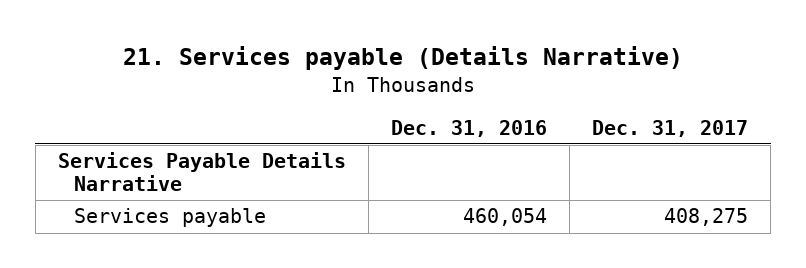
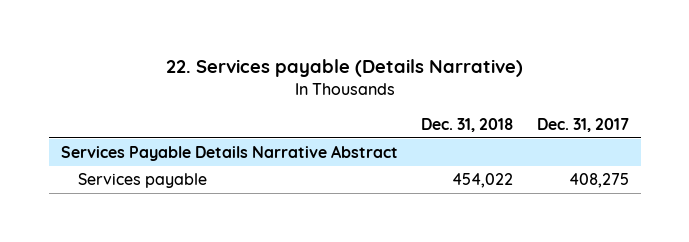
- 21. Services payable (Details Narrative)
+ 22. Services payable (Details Narrative)
- | Dec. 31, 2016 | Dec. 31, 2017
+ | Dec. 31, 2018 | Dec. 31, 2017
- Services Payable Details Narrative
+ Services Payable Details Narrative Abstract

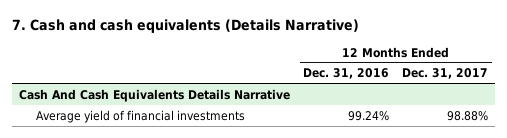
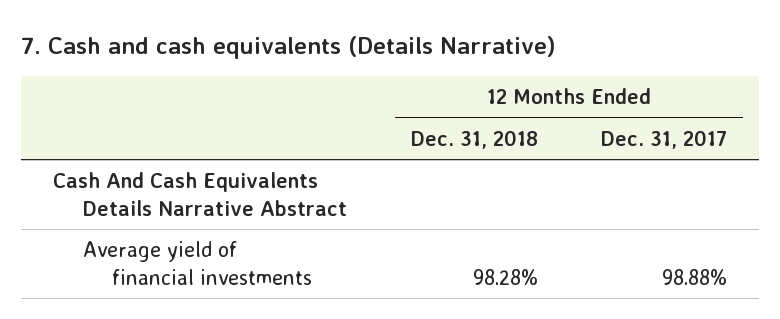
- | 12 Months Ended Dec. 31, 2016 | 12 Months Ended Dec. 31, 2017
+ | 12 Months Ended Dec. 31, 2018 | 12 Months Ended Dec. 31, 2017
- Cash And Cash Equivalents Details Narrative
+ Cash And Cash Equivalents Details Narrative Abstract

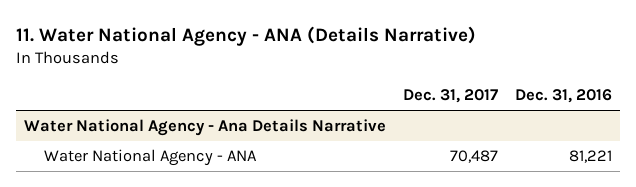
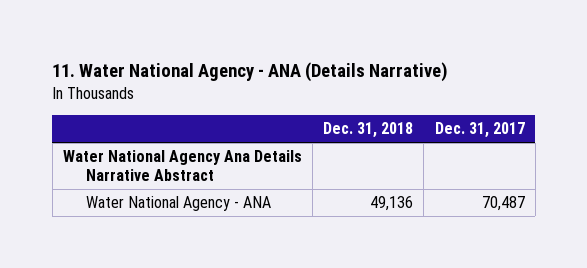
- | Dec. 31, 2017 | Dec. 31, 2016
+ | Dec. 31, 2018 | Dec. 31, 2017
- Water National Agency - Ana Details Narrative
+ Water National Agency Ana Details Narrative Abstract

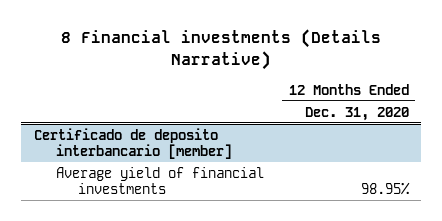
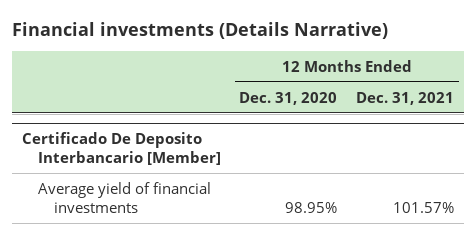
- 8 Financial investments (Details Narrative)
+ Financial investments (Details Narrative)
- | 12 Months Ended Dec. 31, 2020
+ | 12 Months Ended Dec. 31, 2020 | 12 Months Ended Dec. 31, 2021
- Certificado de deposito interbancario [member]
+ Certificado De Deposito Interbancario [Member]

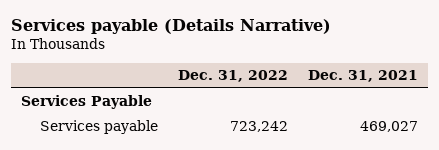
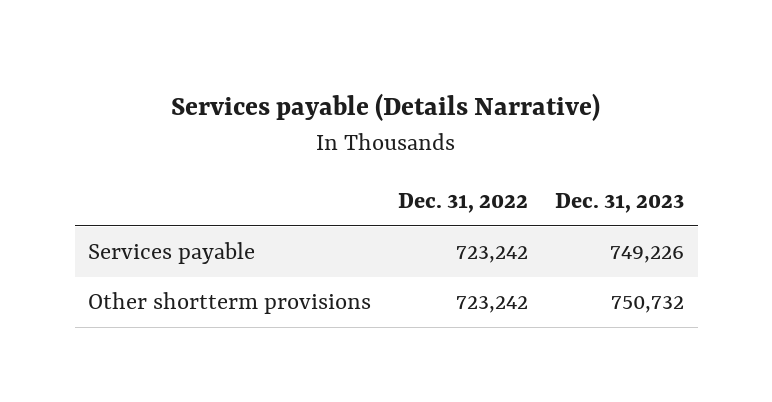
- | Dec. 31, 2022 | Dec. 31, 2021
+ | Dec. 31, 2022 | Dec. 31, 2023
- Services Payable
+ Other shortterm provisions | 723,242 | 750,732

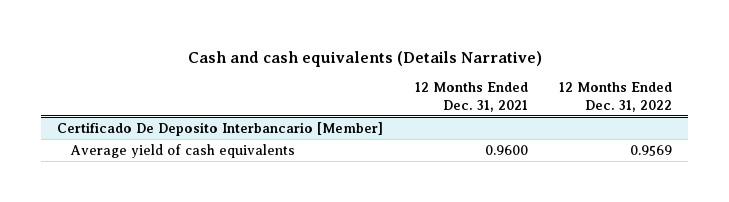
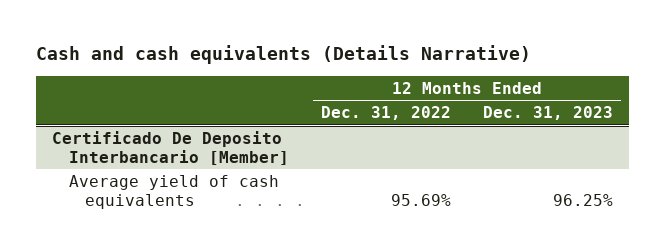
- | 12 Months Ended Dec. 31, 2021 | 12 Months Ended Dec. 31, 2022
+ | 12 Months Ended Dec. 31, 2022 | 12 Months Ended Dec. 31, 2023
@ Certificado De Deposito Interbancario [Member]
- Average yield of cash equivalents | 0.9600 | 0.9569
+ Average yield of cash equivalents | 95.69% | 96.25%

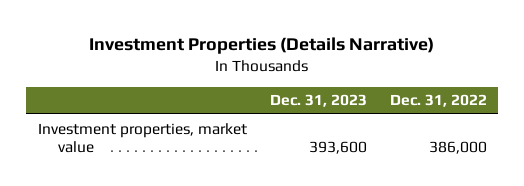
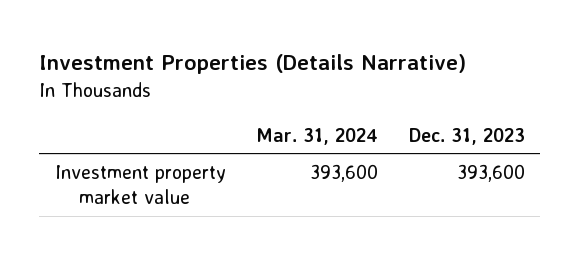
- | Dec. 31, 2023 | Dec. 31, 2022
+ | Mar. 31, 2024 | Dec. 31, 2023
- Investment properties, market value | 393,600 | 386,000
+ Investment property market value | 393,600 | 393,600

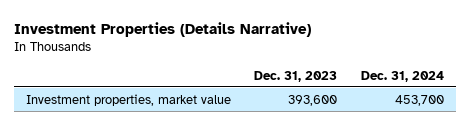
- | Mar. 31, 2024 | Dec. 31, 2023
+ | Dec. 31, 2023 | Dec. 31, 2024
- Investment property market value | 393,600 | 393,600
+ Investment properties, market value | 393,600 | 453,700

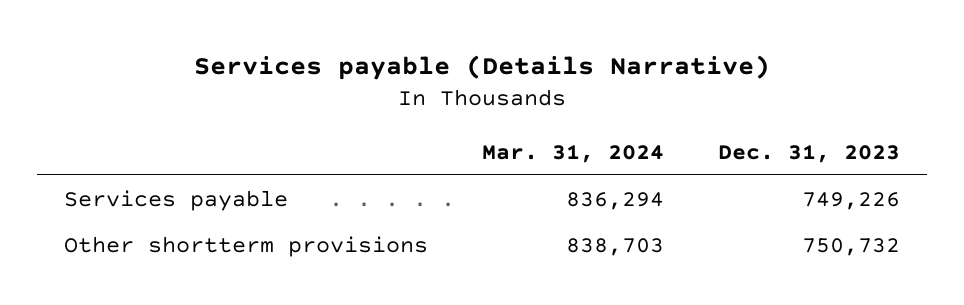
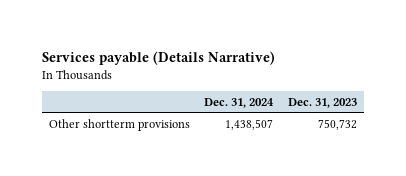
- | Mar. 31, 2024 | Dec. 31, 2023
+ | Dec. 31, 2024 | Dec. 31, 2023
- Services payable | 836,294 | 749,226

